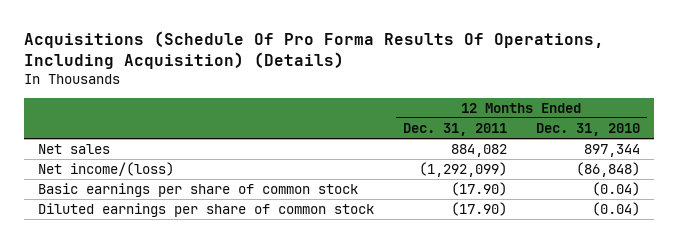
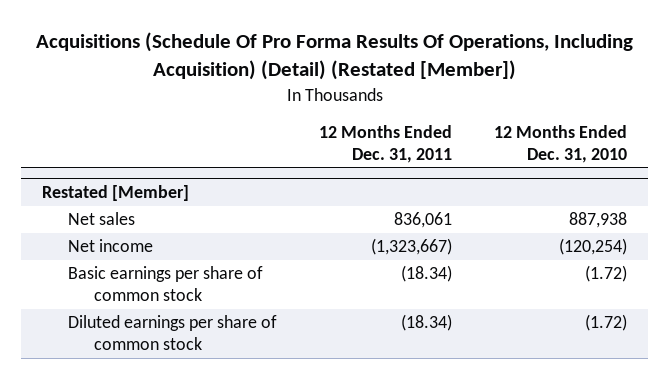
- Acquisitions (Schedule Of Pro Forma Results Of Operations, Including Acquisition) (Details)
+ Acquisitions (Schedule Of Pro Forma Results Of Operations, Including Acquisition) (Detail) (Restated [Member])
- Net sales | 884,082 | 897,344
- Net income/(loss) | (1,292,099) | (86,848)
- Basic earnings per share of common stock | (17.90) | (0.04)
- Diluted earnings per share of common stock | (17.90) | (0.04)
+ Restated [Member]
+ Net sales | 836,061 | 887,938
+ Net income | (1,323,667) | (120,254)
+ Basic earnings per share of common stock | (18.34) | (1.72)
+ Diluted earnings per share of common stock | (18.34) | (1.72)

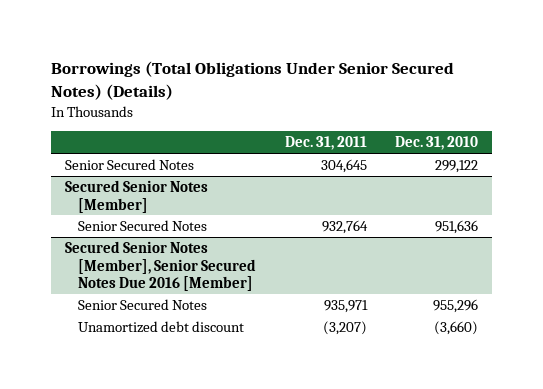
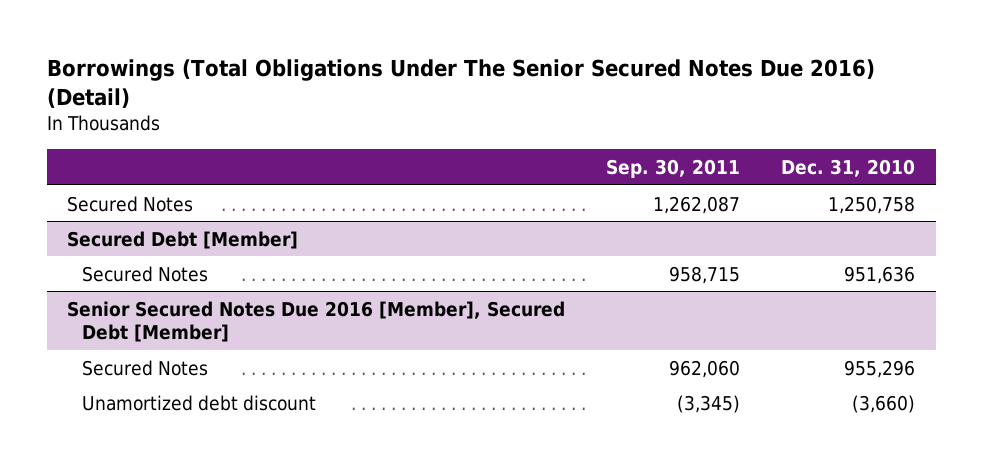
- Borrowings (Total Obligations Under Senior Secured Notes) (Details)
+ Borrowings (Total Obligations Under The Senior Secured Notes Due 2016) (Detail)
- | Dec. 31, 2011 | Dec. 31, 2010
+ | Sep. 30, 2011 | Dec. 31, 2010
- Senior Secured Notes | 304,645 | 299,122
- Secured Senior Notes [Member]
- Senior Secured Notes | 932,764 | 951,636
- Secured Senior Notes [Member], Senior Secured Notes Due 2016 [Member]
- Senior Secured Notes | 935,971 | 955,296
+ Secured Notes | 1,262,087 | 1,250,758
+ Secured Debt [Member]
+ Secured Notes | 958,715 | 951,636
+ Senior Secured Notes Due 2016 [Member], Secured Debt [Member]
+ Secured Notes | 962,060 | 955,296

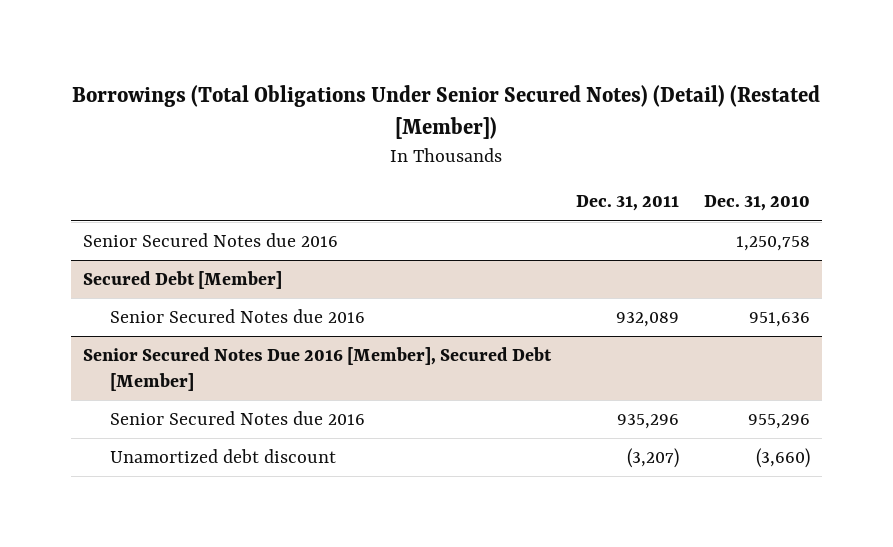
- Borrowings (Total Obligations Under The Senior Secured Notes Due 2016) (Detail)
+ Borrowings (Total Obligations Under Senior Secured Notes) (Detail) (Restated [Member])
- | Sep. 30, 2011 | Dec. 31, 2010
+ | Dec. 31, 2011 | Dec. 31, 2010
- Secured Notes | 1,262,087 | 1,250,758
+ Senior Secured Notes due 2016 | | 1,250,758
@ Secured Debt [Member]
- Secured Notes | 958,715 | 951,636
+ Senior Secured Notes due 2016 | 932,089 | 951,636
@ Senior Secured Notes Due 2016 [Member], Secured Debt [Member]
- Secured Notes | 962,060 | 955,296
+ Senior Secured Notes due 2016 | 935,296 | 955,296

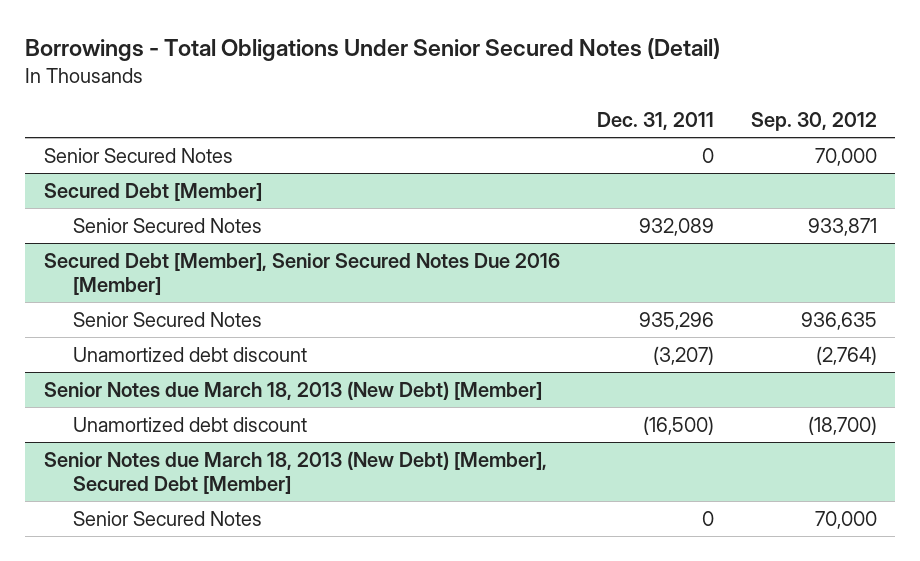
- Borrowings (Total Obligations Under Senior Secured Notes) (Detail) (Restated [Member])
+ Borrowings - Total Obligations Under Senior Secured Notes (Detail)
- | Dec. 31, 2011 | Dec. 31, 2010
+ | Dec. 31, 2011 | Sep. 30, 2012
- Senior Secured Notes due 2016 | | 1,250,758
+ Senior Secured Notes | 0 | 70,000
@ Secured Debt [Member]
- Senior Secured Notes due 2016 | 932,089 | 951,636
- Senior Secured Notes Due 2016 [Member], Secured Debt [Member]
- Senior Secured Notes due 2016 | 935,296 | 955,296
@ Secured Debt [Member]
+ Senior Secured Notes | 932,089 | 933,871
+ Secured Debt [Member], Senior Secured Notes Due 2016 [Member]
+ Senior Secured Notes | 935,296 | 936,635
+ Senior Notes due March 18, 2013 (New Debt) [Member]
+ Unamortized debt discount | (16,500) | (18,700)
+ Senior Notes due March 18, 2013 (New Debt) [Member], Secured Debt [Member]
+ Senior Secured Notes | 0 | 70,000

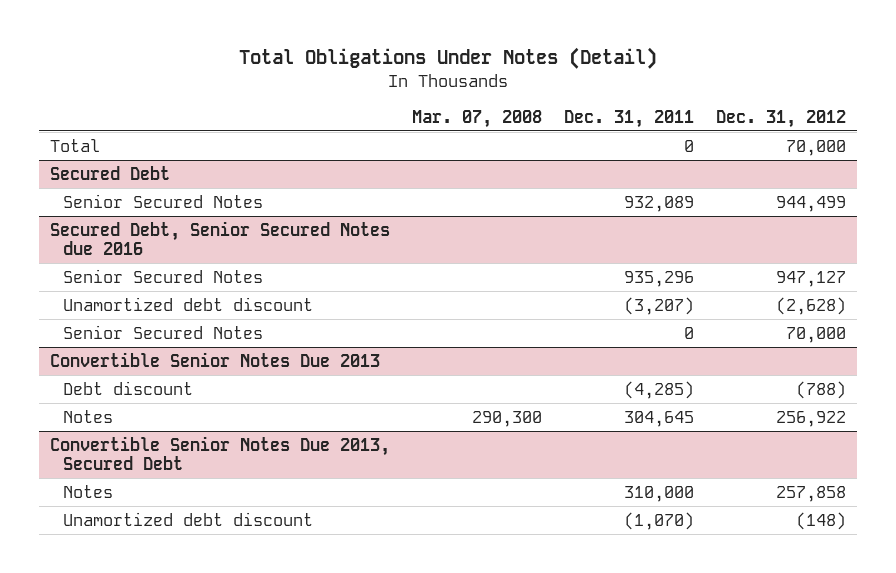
- Borrowings - Total Obligations Under Senior Secured Notes (Detail)
+ Total Obligations Under Notes (Detail)
- | Dec. 31, 2011 | Sep. 30, 2012
+ | Mar. 07, 2008 | Dec. 31, 2011 | Dec. 31, 2012
- Senior Secured Notes | 0 | 70,000
- Secured Debt [Member]
+ Total | | 0 | 70,000
+ Secured Debt
- Secured Debt [Member], Senior Secured Notes Due 2016 [Member]
+ Secured Debt, Senior Secured Notes due 2016
- Senior Notes due March 18, 2013 (New Debt) [Member]
- Unamortized debt discount | (16,500) | (18,700)
- Senior Notes due March 18, 2013 (New Debt) [Member], Secured Debt [Member]
+ Convertible Senior Notes Due 2013
+ Debt discount | | (4,285) | (788)
+ Notes | 290,300 | 304,645 | 256,922
+ Convertible Senior Notes Due 2013, Secured Debt
+ Notes | | 310,000 | 257,858
+ Unamortized debt discount | | (1,070) | (148)

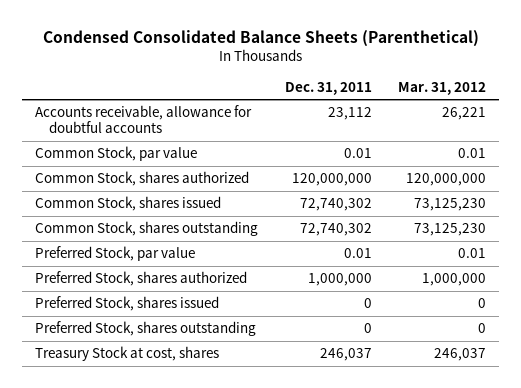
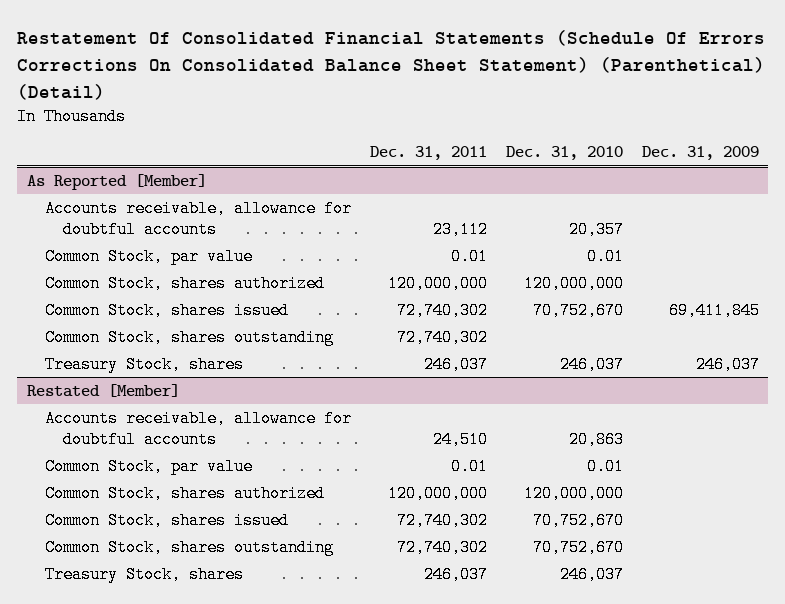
- Condensed Consolidated Balance Sheets (Parenthetical)
+ Restatement Of Consolidated Financial Statements (Schedule Of Errors Corrections On Consolidated Balance Sheet Statement) (Parenthetical) (Detail)
- | Dec. 31, 2011 | Mar. 31, 2012
+ | Dec. 31, 2011 | Dec. 31, 2010 | Dec. 31, 2009
+ As Reported [Member]
- Preferred Stock, par value | 0.01 | 0.01
- Preferred Stock, shares authorized | 1,000,000 | 1,000,000
- Preferred Stock, shares issued | 0 | 0
- Preferred Stock, shares outstanding | 0 | 0
- Treasury Stock at cost, shares | 246,037 | 246,037
+ Treasury Stock, shares | 246,037 | 246,037 | 246,037
+ Restated [Member]
+ Accounts receivable, allowance for doubtful accounts | 24,510 | 20,863 |
+ Common Stock, par value | 0.01 | 0.01 |
+ Common Stock, shares authorized | 120,000,000 | 120,000,000 |
+ Common Stock, shares issued | 72,740,302 | 70,752,670 |
+ Common Stock, shares outstanding | 72,740,302 | 70,752,670 |
+ Treasury Stock, shares | 246,037 | 246,037 |

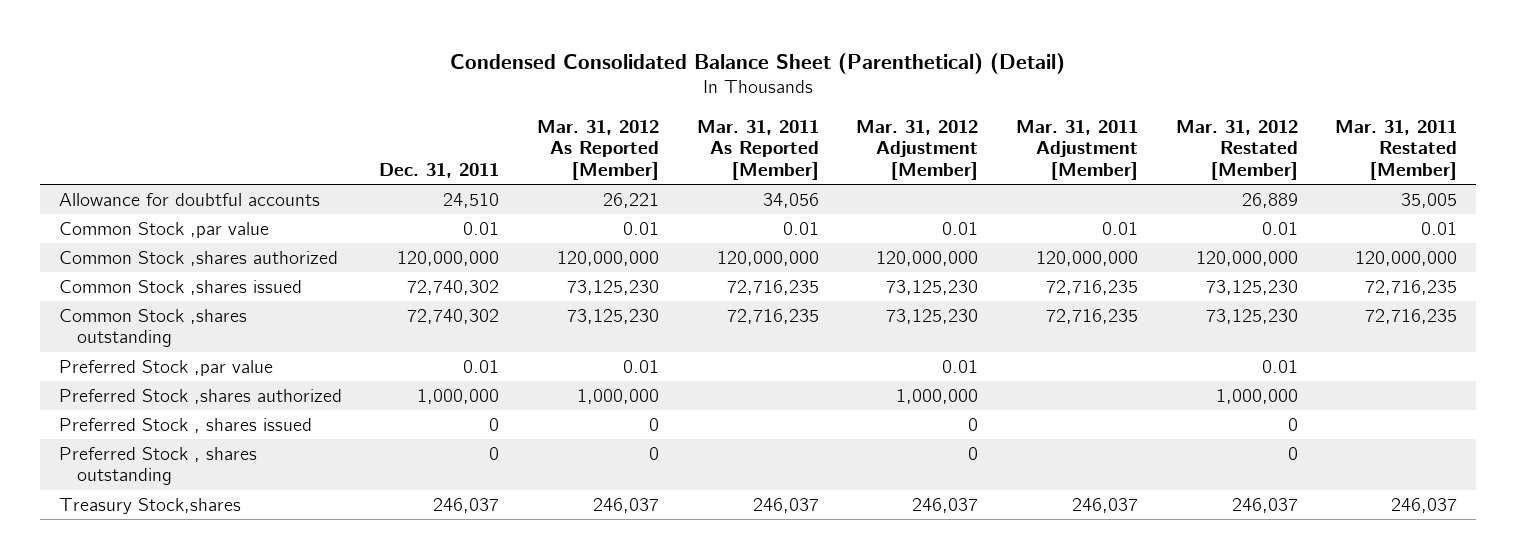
- Restatement Of Consolidated Financial Statements (Schedule Of Errors Corrections On Consolidated Balance Sheet Statement) (Parenthetical) (Detail)
+ Condensed Consolidated Balance Sheet (Parenthetical) (Detail)
- | Dec. 31, 2011 | Dec. 31, 2010 | Dec. 31, 2009
+ | Dec. 31, 2011 | Mar. 31, 2012 As Reported [Member] | Mar. 31, 2011 As Reported [Member] | Mar. 31, 2012 Adjustment [Member] | Mar. 31, 2011 Adjustment [Member] | Mar. 31, 2012 Restated [Member] | Mar. 31, 2011 Restated [Member]
- As Reported [Member]
- Accounts receivable, allowance for doubtful accounts | 23,112 | 20,357 |
- Common Stock, par value | 0.01 | 0.01 |
- Common Stock, shares authorized | 120,000,000 | 120,000,000 |
- Common Stock, shares issued | 72,740,302 | 70,752,670 | 69,411,845
- Common Stock, shares outstanding | 72,740,302 | |
- Treasury Stock, shares | 246,037 | 246,037 | 246,037
- Restated [Member]
- Accounts receivable, allowance for doubtful accounts | 24,510 | 20,863 |
- Common Stock, par value | 0.01 | 0.01 |
- Common Stock, shares authorized | 120,000,000 | 120,000,000 |
- Common Stock, shares issued | 72,740,302 | 70,752,670 |
- Common Stock, shares outstanding | 72,740,302 | 70,752,670 |
- Treasury Stock, shares | 246,037 | 246,037 |
+ Allowance for doubtful accounts | 24,510 | 26,221 | 34,056 | | | 26,889 | 35,005
+ Common Stock ,par value | 0.01 | 0.01 | 0.01 | 0.01 | 0.01 | 0.01 | 0.01
+ Common Stock ,shares authorized | 120,000,000 | 120,000,000 | 120,000,000 | 120,000,000 | 120,000,000 | 120,000,000 | 120,000,000
+ Common Stock ,shares issued | 72,740,302 | 73,125,230 | 72,716,235 | 73,125,230 | 72,716,235 | 73,125,230 | 72,716,235
+ Common Stock ,shares outstanding | 72,740,302 | 73,125,230 | 72,716,235 | 73,125,230 | 72,716,235 | 73,125,230 | 72,716,235
+ Preferred Stock ,par value | 0.01 | 0.01 | | 0.01 | | 0.01 |
+ Preferred Stock ,shares authorized | 1,000,000 | 1,000,000 | | 1,000,000 | | 1,000,000 |
+ Preferred Stock , shares issued | 0 | 0 | | 0 | | 0 |
+ Preferred Stock , shares outstanding | 0 | 0 | | 0 | | 0 |
+ Treasury Stock,shares | 246,037 | 246,037 | 246,037 | 246,037 | 246,037 | 246,037 | 246,037

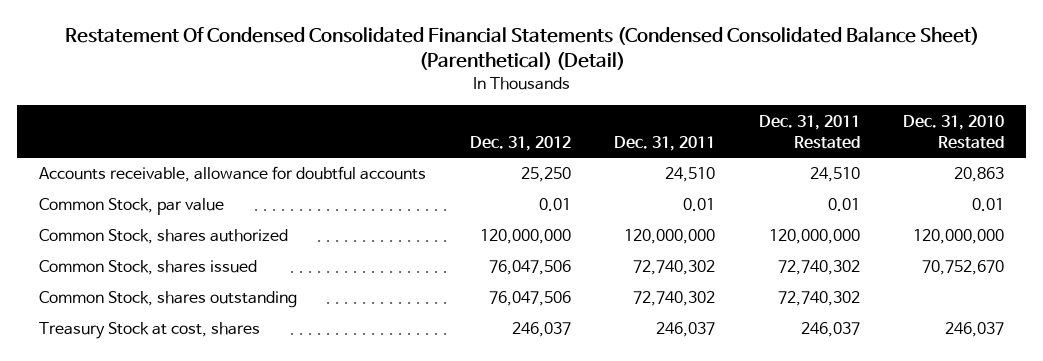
- Condensed Consolidated Balance Sheet (Parenthetical) (Detail)
+ Restatement Of Condensed Consolidated Financial Statements (Condensed Consolidated Balance Sheet) (Parenthetical) (Detail)
- | Dec. 31, 2011 | Mar. 31, 2012 As Reported [Member] | Mar. 31, 2011 As Reported [Member] | Mar. 31, 2012 Adjustment [Member] | Mar. 31, 2011 Adjustment [Member] | Mar. 31, 2012 Restated [Member] | Mar. 31, 2011 Restated [Member]
+ | Dec. 31, 2012 | Dec. 31, 2011 | Dec. 31, 2011 Restated | Dec. 31, 2010 Restated
- Allowance for doubtful accounts | 24,510 | 26,221 | 34,056 | | | 26,889 | 35,005
- Common Stock ,par value | 0.01 | 0.01 | 0.01 | 0.01 | 0.01 | 0.01 | 0.01
- Common Stock ,shares authorized | 120,000,000 | 120,000,000 | 120,000,000 | 120,000,000 | 120,000,000 | 120,000,000 | 120,000,000
- Common Stock ,shares issued | 72,740,302 | 73,125,230 | 72,716,235 | 73,125,230 | 72,716,235 | 73,125,230 | 72,716,235
- Common Stock ,shares outstanding | 72,740,302 | 73,125,230 | 72,716,235 | 73,125,230 | 72,716,235 | 73,125,230 | 72,716,235
- Preferred Stock ,par value | 0.01 | 0.01 | | 0.01 | | 0.01 |
- Preferred Stock ,shares authorized | 1,000,000 | 1,000,000 | | 1,000,000 | | 1,000,000 |
- Preferred Stock , shares issued | 0 | 0 | | 0 | | 0 |
- Preferred Stock , shares outstanding | 0 | 0 | | 0 | | 0 |
- Treasury Stock,shares | 246,037 | 246,037 | 246,037 | 246,037 | 246,037 | 246,037 | 246,037
+ Accounts receivable, allowance for doubtful accounts | 25,250 | 24,510 | 24,510 | 20,863
+ Common Stock, par value | 0.01 | 0.01 | 0.01 | 0.01
+ Common Stock, shares authorized | 120,000,000 | 120,000,000 | 120,000,000 | 120,000,000
+ Common Stock, shares issued | 76,047,506 | 72,740,302 | 72,740,302 | 70,752,670
+ Common Stock, shares outstanding | 76,047,506 | 72,740,302 | 72,740,302 |
+ Treasury Stock at cost, shares | 246,037 | 246,037 | 246,037 | 246,037

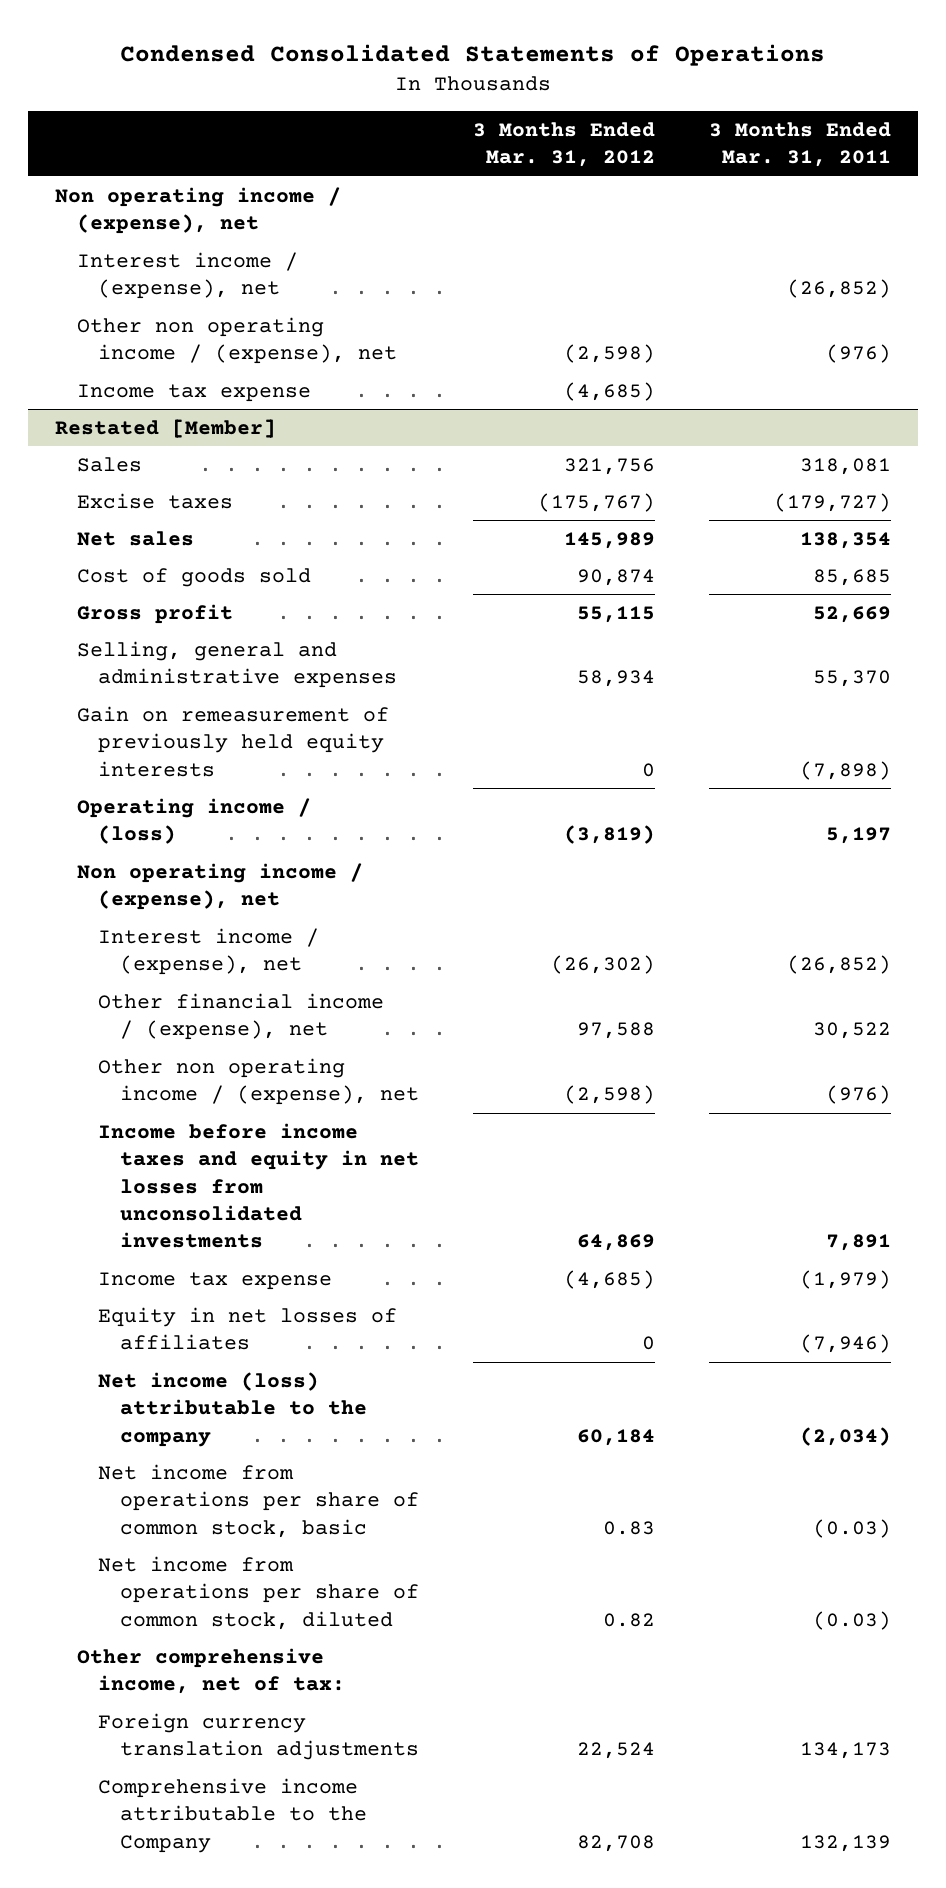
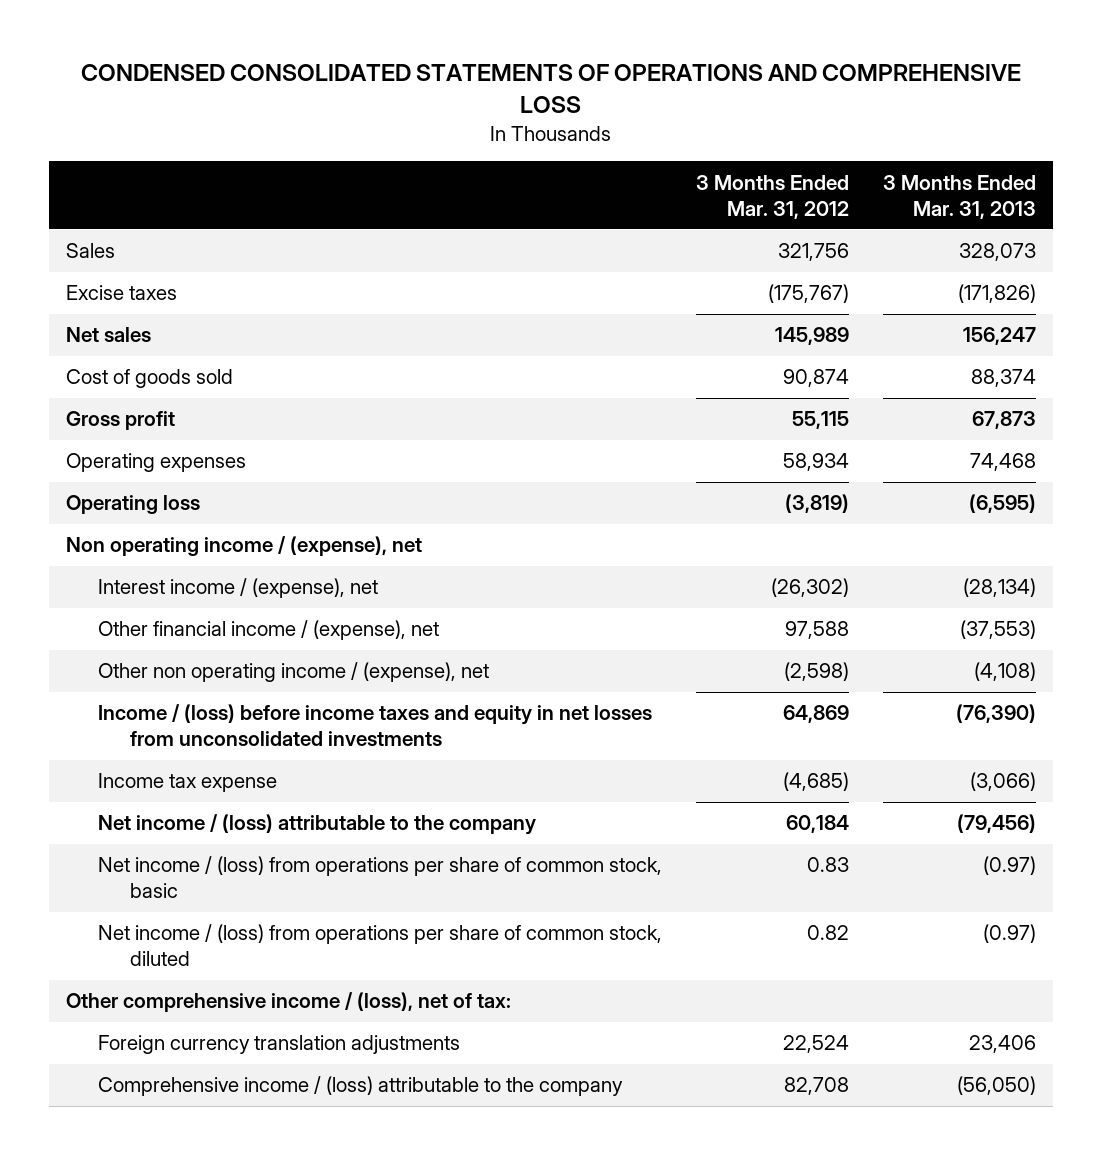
- Condensed Consolidated Statements of Operations
+ CONDENSED CONSOLIDATED STATEMENTS OF OPERATIONS AND COMPREHENSIVE LOSS
- | 3 Months Ended Mar. 31, 2012 | 3 Months Ended Mar. 31, 2011
+ | 3 Months Ended Mar. 31, 2012 | 3 Months Ended Mar. 31, 2013
- Non operating income / (expense), net
- Interest income / (expense), net | | (26,852)
- Other non operating income / (expense), net | (2,598) | (976)
- Income tax expense | (4,685) |
- Restated [Member]
- Selling, general and administrative expenses | 58,934 | 55,370
- Gain on remeasurement of previously held equity interests | 0 | (7,898)
- Operating income / (loss) | (3,819) | 5,197
+ Operating expenses | 58,934 | 74,468
+ Operating loss | (3,819) | (6,595)
- Income before income taxes and equity in net losses from unconsolidated investments | 64,869 | 7,891
+ Income / (loss) before income taxes and equity in net losses from unconsolidated investments | 64,869 | (76,390)
- Equity in net losses of affiliates | 0 | (7,946)
- Net income (loss) attributable to the company | 60,184 | (2,034)
- Net income from operations per share of common stock, basic | 0.83 | (0.03)
- Net income from operations per share of common stock, diluted | 0.82 | (0.03)
- Other comprehensive income, net of tax:
+ Net income / (loss) attributable to the company | 60,184 | (79,456)
+ Net income / (loss) from operations per share of common stock, basic | 0.83 | (0.97)
+ Net income / (loss) from operations per share of common stock, diluted | 0.82 | (0.97)
+ Other comprehensive income / (loss), net of tax:
- Comprehensive income attributable to the Company | 82,708 | 132,139
+ Comprehensive income / (loss) attributable to the company | 82,708 | (56,050)

